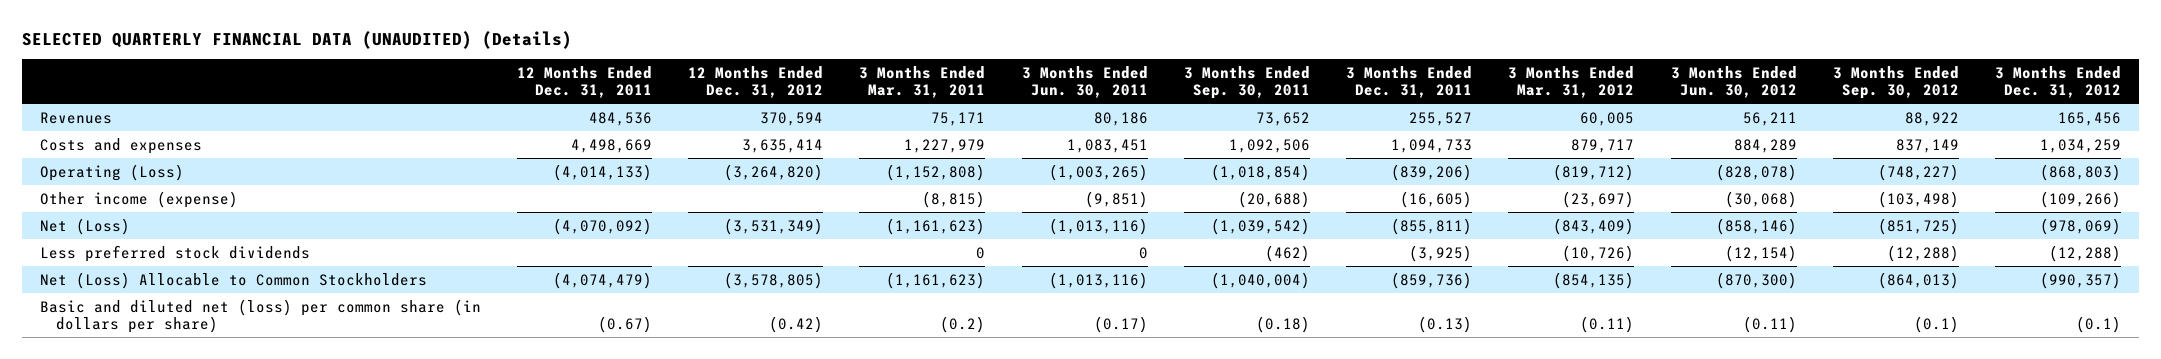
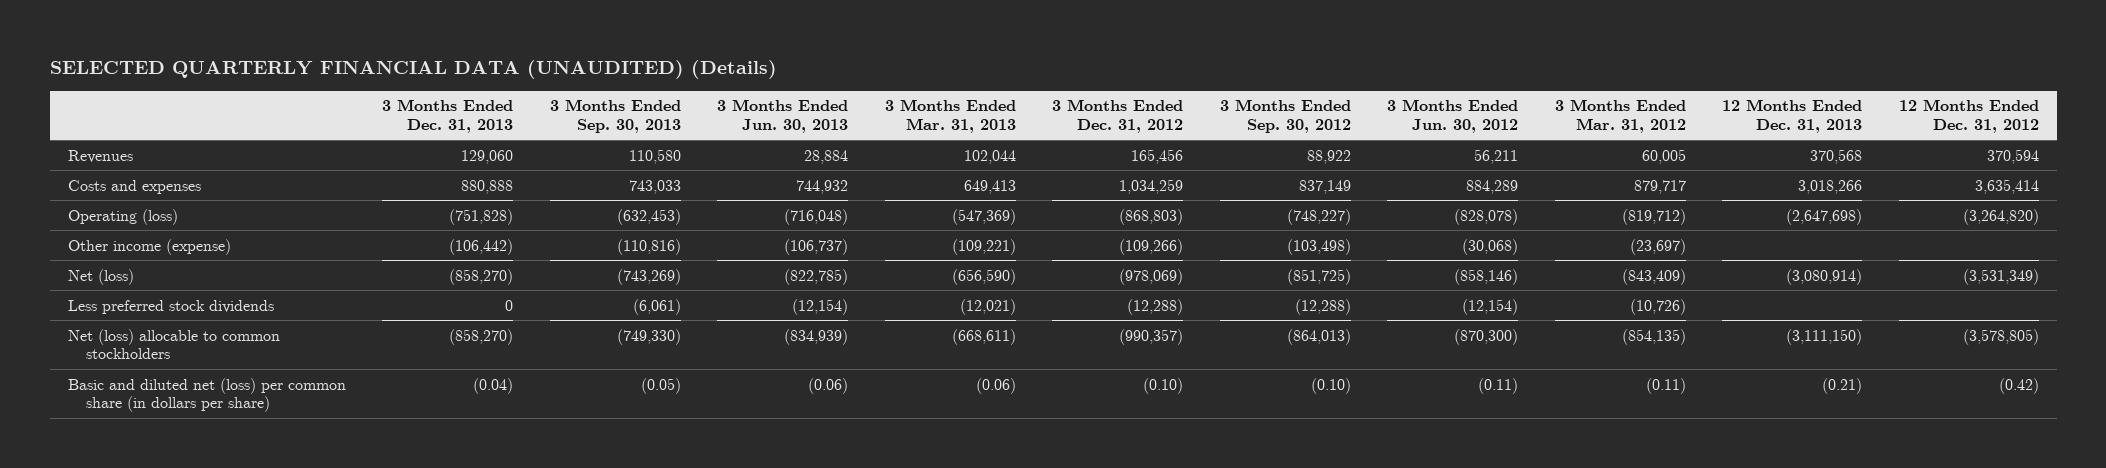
- | 12 Months Ended Dec. 31, 2011 | 12 Months Ended Dec. 31, 2012 | 3 Months Ended Mar. 31, 2011 | 3 Months Ended Jun. 30, 2011 | 3 Months Ended Sep. 30, 2011 | 3 Months Ended Dec. 31, 2011 | 3 Months Ended Mar. 31, 2012 | 3 Months Ended Jun. 30, 2012 | 3 Months Ended Sep. 30, 2012 | 3 Months Ended Dec. 31, 2012
+ | 3 Months Ended Dec. 31, 2013 | 3 Months Ended Sep. 30, 2013 | 3 Months Ended Jun. 30, 2013 | 3 Months Ended Mar. 31, 2013 | 3 Months Ended Dec. 31, 2012 | 3 Months Ended Sep. 30, 2012 | 3 Months Ended Jun. 30, 2012 | 3 Months Ended Mar. 31, 2012 | 12 Months Ended Dec. 31, 2013 | 12 Months Ended Dec. 31, 2012
- Operating (Loss) | (4,014,133) | (3,264,820) | (1,152,808) | (1,003,265) | (1,018,854) | (839,206) | (819,712) | (828,078) | (748,227) | (868,803)
+ Operating (loss) | (751,828) | (632,453) | (716,048) | (547,369) | (868,803) | (748,227) | (828,078) | (819,712) | (2,647,698) | (3,264,820)
- Net (Loss) | (4,070,092) | (3,531,349) | (1,161,623) | (1,013,116) | (1,039,542) | (855,811) | (843,409) | (858,146) | (851,725) | (978,069)
+ Net (loss) | (858,270) | (743,269) | (822,785) | (656,590) | (978,069) | (851,725) | (858,146) | (843,409) | (3,080,914) | (3,531,349)
- Net (Loss) Allocable to Common Stockholders | (4,074,479) | (3,578,805) | (1,161,623) | (1,013,116) | (1,040,004) | (859,736) | (854,135) | (870,300) | (864,013) | (990,357)
- Basic and diluted net (loss) per common share (in dollars per share) | (0.67) | (0.42) | (0.2) | (0.17) | (0.18) | (0.13) | (0.11) | (0.11) | (0.1) | (0.1)
+ Net (loss) allocable to common stockholders | (858,270) | (749,330) | (834,939) | (668,611) | (990,357) | (864,013) | (870,300) | (854,135) | (3,111,150) | (3,578,805)
+ Basic and diluted net (loss) per common share (in dollars per share) | (0.04) | (0.05) | (0.06) | (0.06) | (0.10) | (0.10) | (0.11) | (0.11) | (0.21) | (0.42)

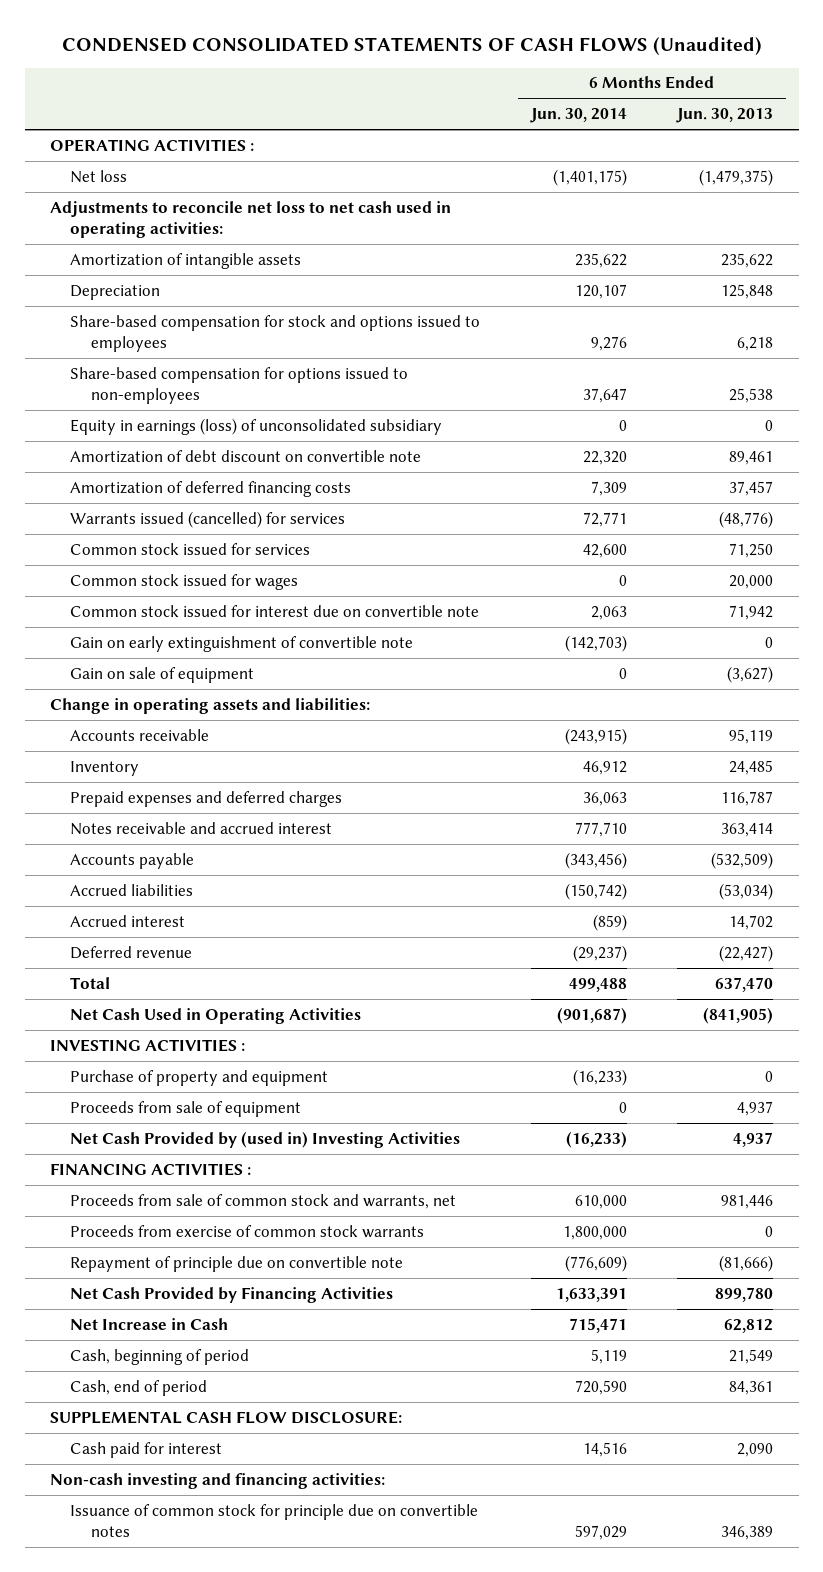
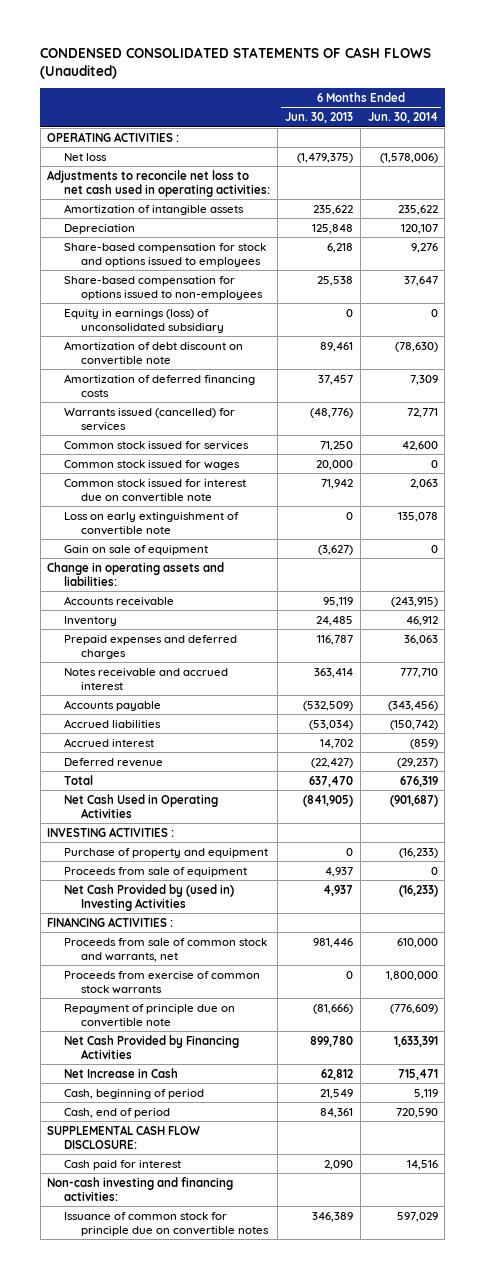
- | 6 Months Ended Jun. 30, 2014 | 6 Months Ended Jun. 30, 2013
+ | 6 Months Ended Jun. 30, 2013 | 6 Months Ended Jun. 30, 2014
- Net loss | (1,401,175) | (1,479,375)
+ Net loss | (1,479,375) | (1,578,006)
- Amortization of debt discount on convertible note | 22,320 | 89,461
+ Amortization of debt discount on convertible note | 89,461 | (78,630)
- Gain on early extinguishment of convertible note | (142,703) | 0
+ Loss on early extinguishment of convertible note | 0 | 135,078
- Total | 499,488 | 637,470
+ Total | 637,470 | 676,319

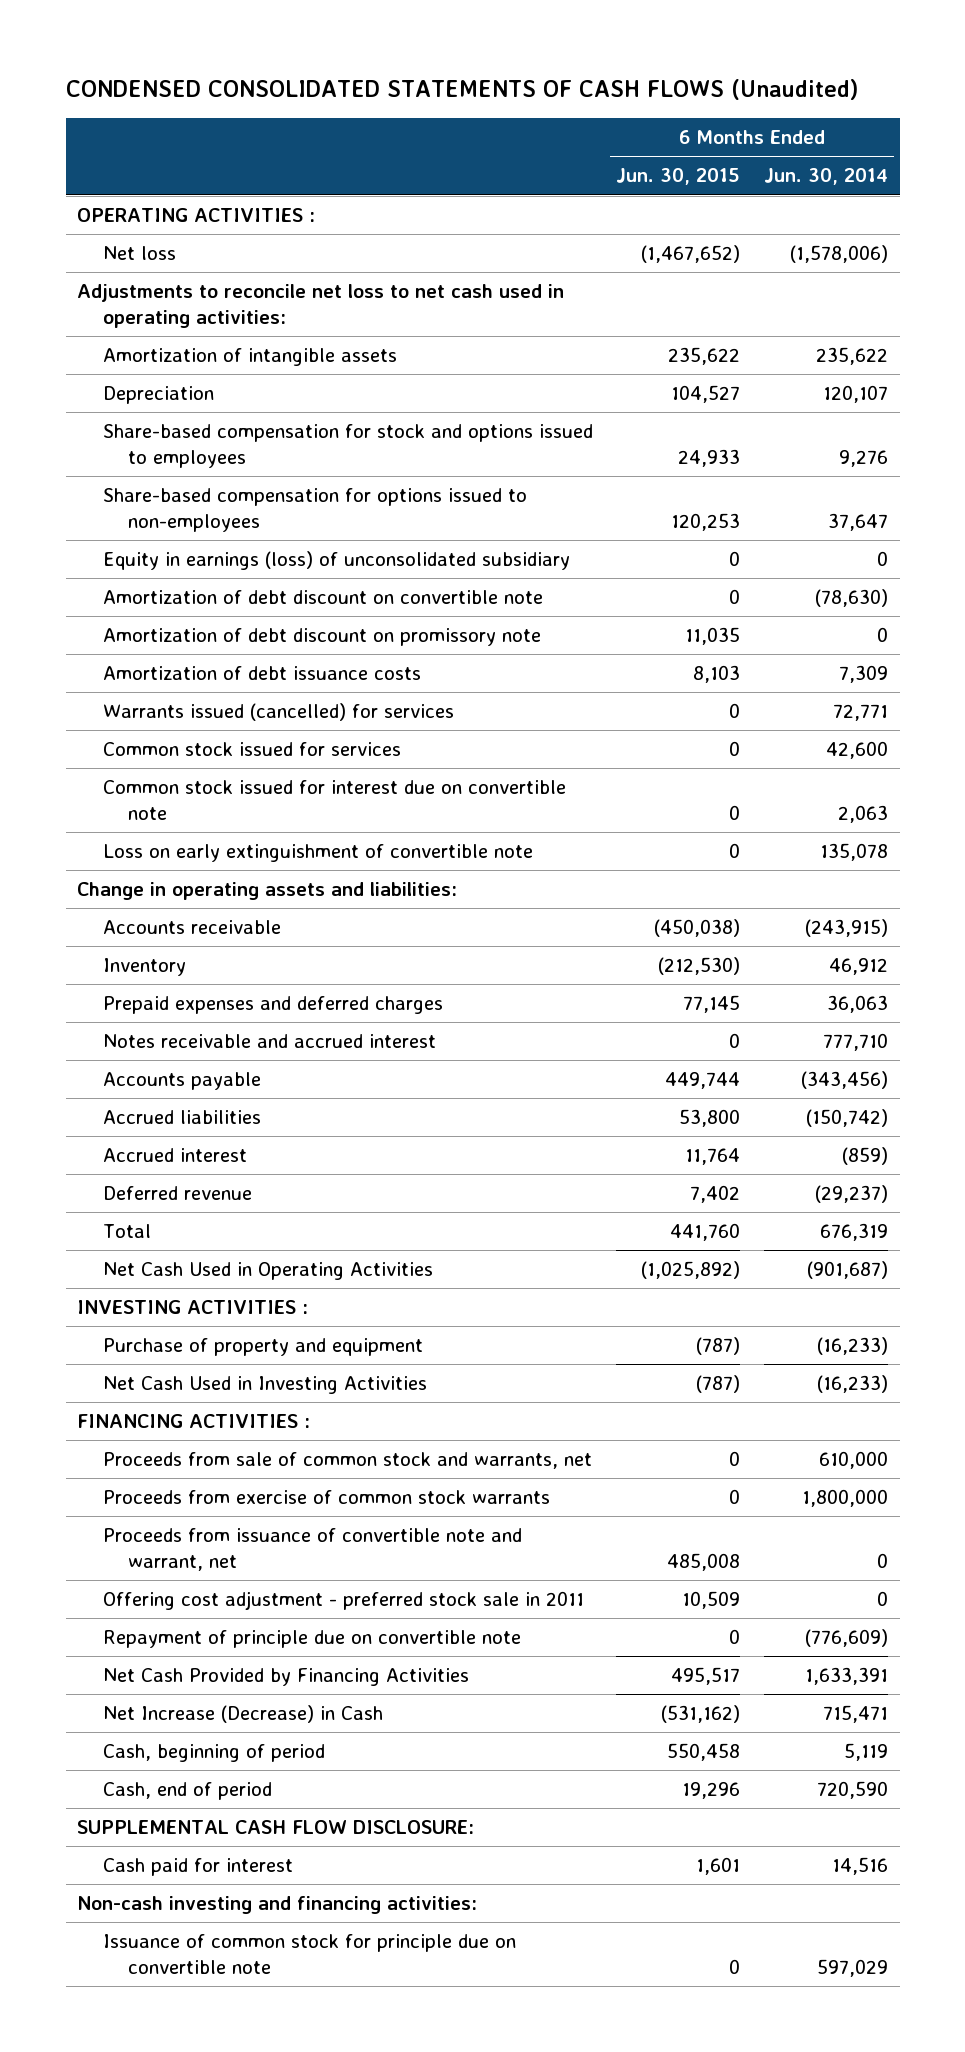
- | 6 Months Ended Jun. 30, 2013 | 6 Months Ended Jun. 30, 2014
+ | 6 Months Ended Jun. 30, 2015 | 6 Months Ended Jun. 30, 2014
- Amortization of deferred financing costs | 37,457 | 7,309
+ Amortization of debt discount on promissory note | 11,035 | 0
+ Amortization of debt issuance costs | 8,103 | 7,309
- Common stock issued for wages | 20,000 | 0
- Gain on sale of equipment | (3,627) | 0
- Proceeds from sale of equipment | 4,937 | 0
- Net Cash Provided by (used in) Investing Activities | 4,937 | (16,233)
+ Net Cash Used in Investing Activities | (787) | (16,233)
+ Proceeds from issuance of convertible note and warrant, net | 485,008 | 0
+ Offering cost adjustment - preferred stock sale in 2011 | 10,509 | 0
- Net Increase in Cash | 62,812 | 715,471
+ Net Increase (Decrease) in Cash | (531,162) | 715,471
- Issuance of common stock for principle due on convertible notes | 346,389 | 597,029
+ Issuance of common stock for principle due on convertible note | 0 | 597,029

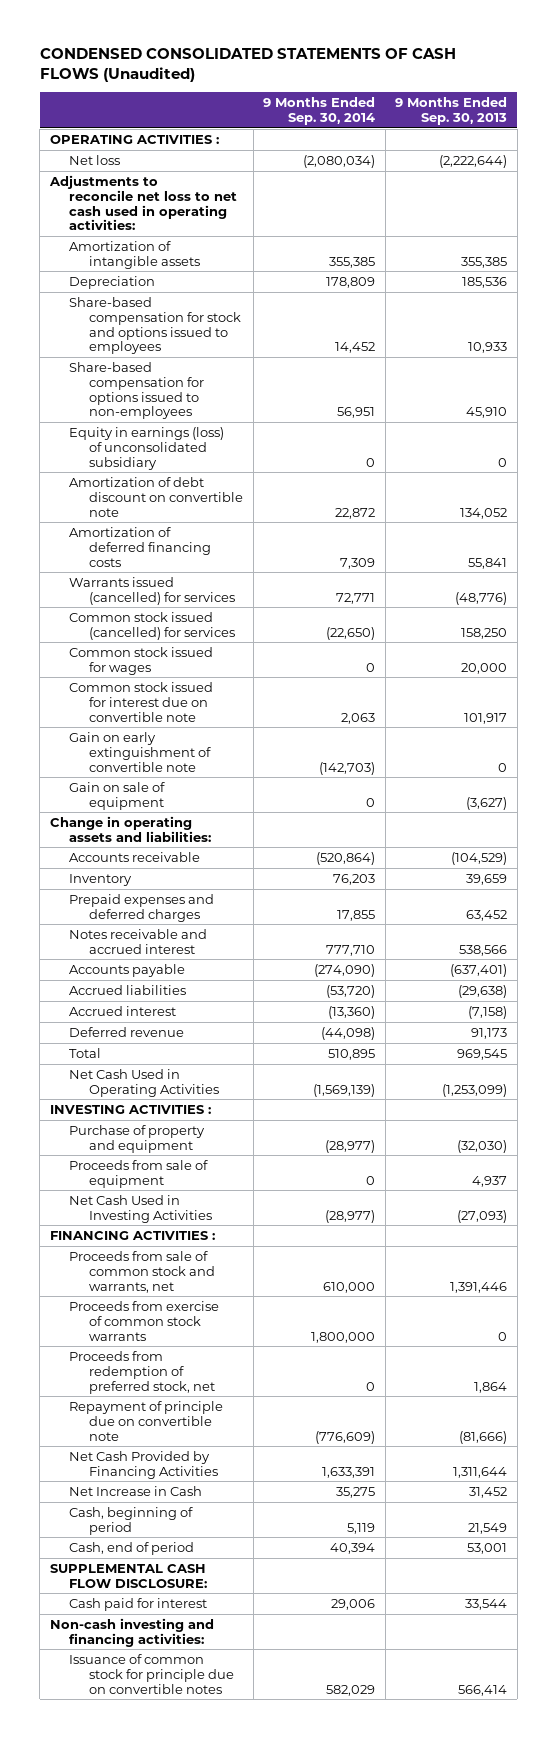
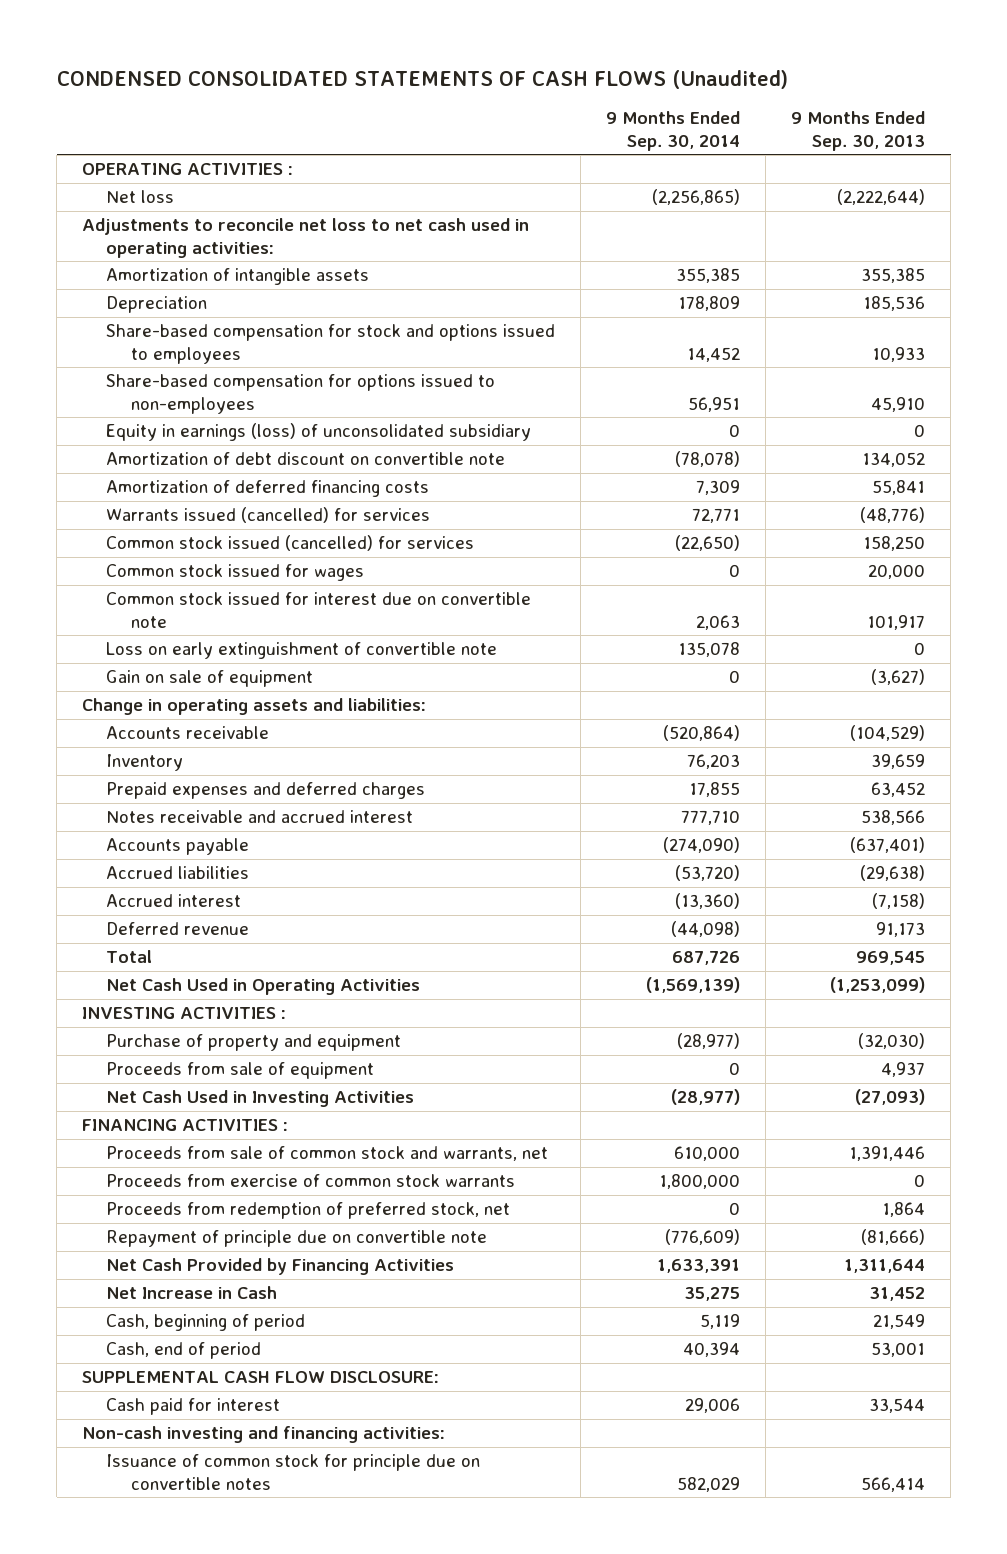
- Net loss | (2,080,034) | (2,222,644)
+ Net loss | (2,256,865) | (2,222,644)
- Amortization of debt discount on convertible note | 22,872 | 134,052
+ Amortization of debt discount on convertible note | (78,078) | 134,052
- Gain on early extinguishment of convertible note | (142,703) | 0
+ Loss on early extinguishment of convertible note | 135,078 | 0
- Total | 510,895 | 969,545
+ Total | 687,726 | 969,545

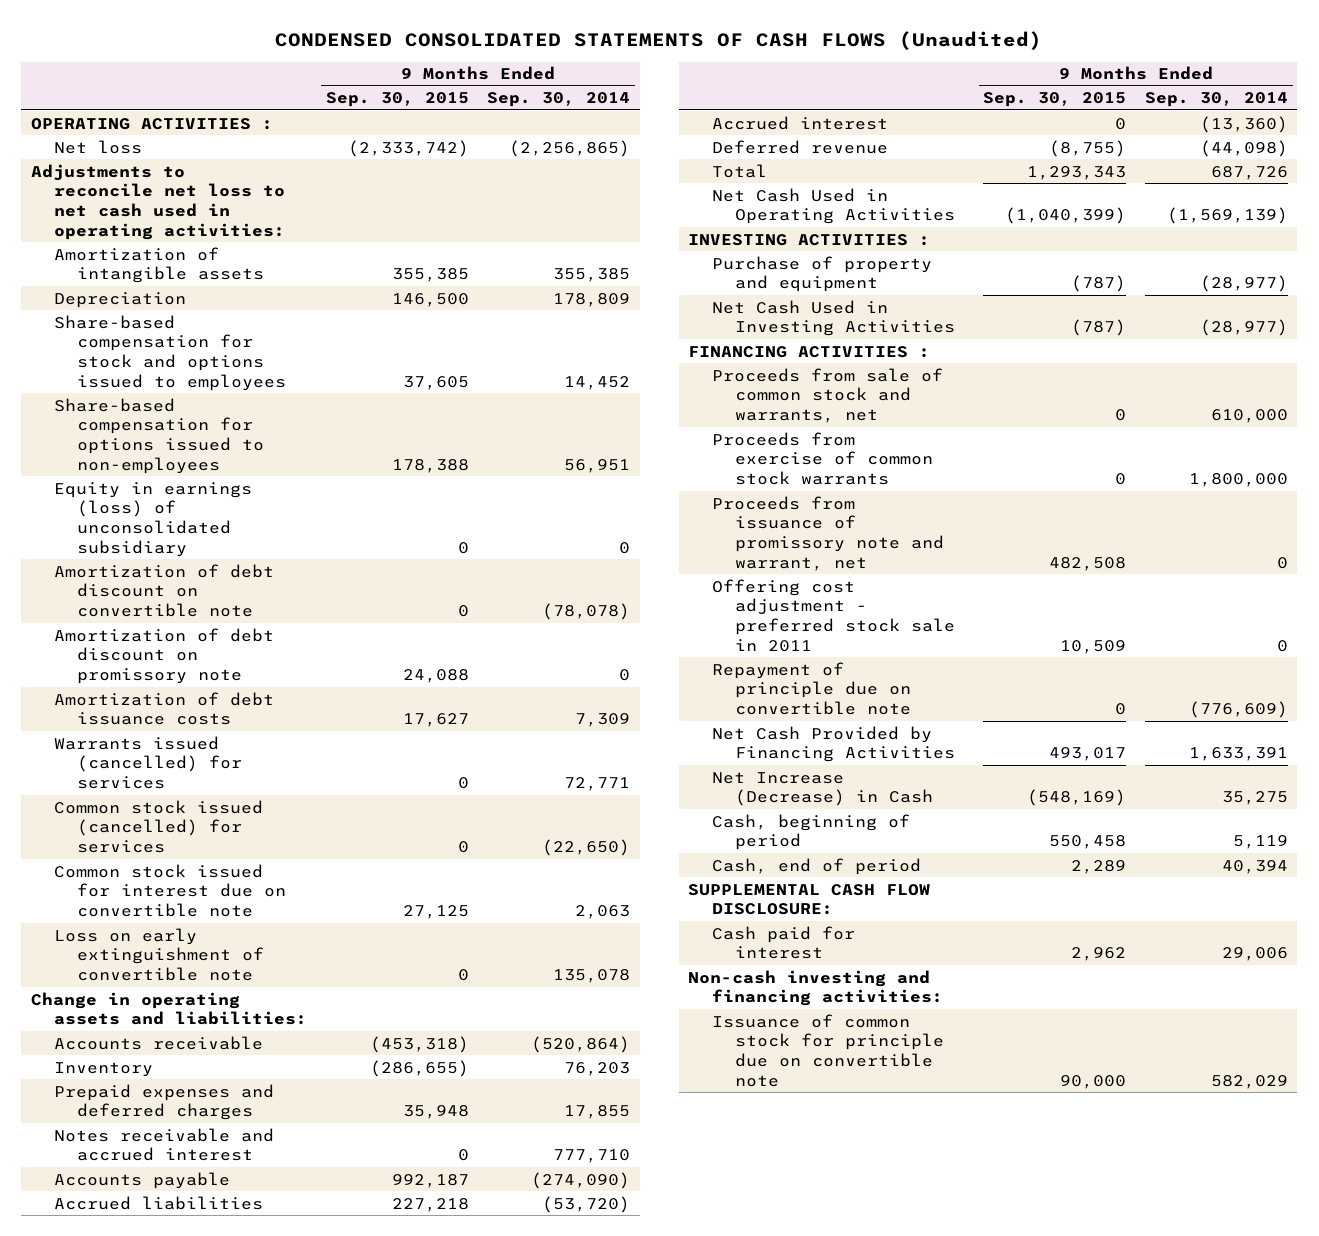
- | 9 Months Ended Sep. 30, 2014 | 9 Months Ended Sep. 30, 2013
+ | 9 Months Ended Sep. 30, 2015 | 9 Months Ended Sep. 30, 2014
- Amortization of deferred financing costs | 7,309 | 55,841
+ Amortization of debt discount on promissory note | 24,088 | 0
+ Amortization of debt issuance costs | 17,627 | 7,309
- Common stock issued for wages | 0 | 20,000
- Gain on sale of equipment | 0 | (3,627)
- Proceeds from sale of equipment | 0 | 4,937
- Proceeds from redemption of preferred stock, net | 0 | 1,864
+ Proceeds from issuance of promissory note and warrant, net | 482,508 | 0
+ Offering cost adjustment - preferred stock sale in 2011 | 10,509 | 0
- Net Increase in Cash | 35,275 | 31,452
+ Net Increase (Decrease) in Cash | (548,169) | 35,275
- Issuance of common stock for principle due on convertible notes | 582,029 | 566,414
+ Issuance of common stock for principle due on convertible note | 90,000 | 582,029

